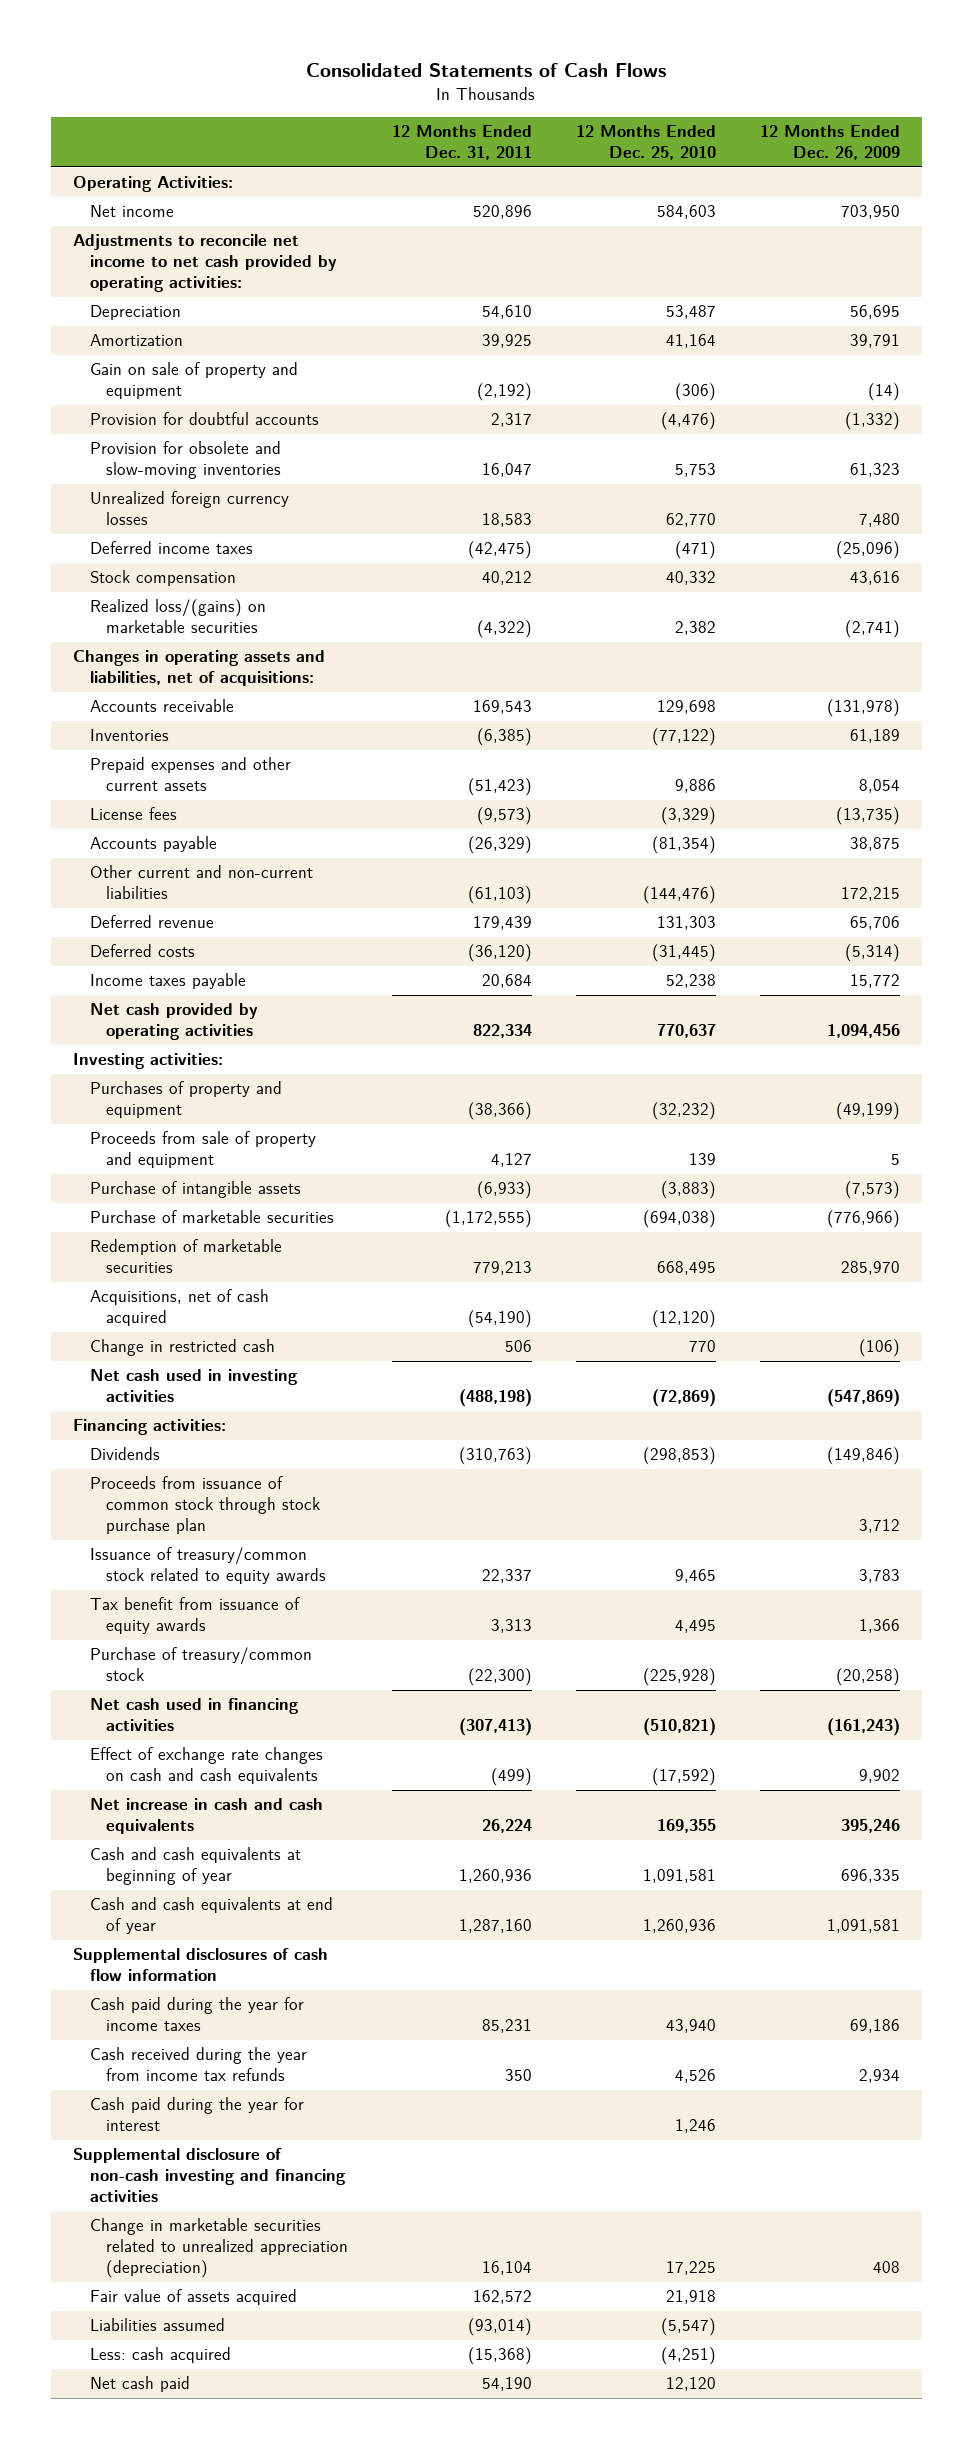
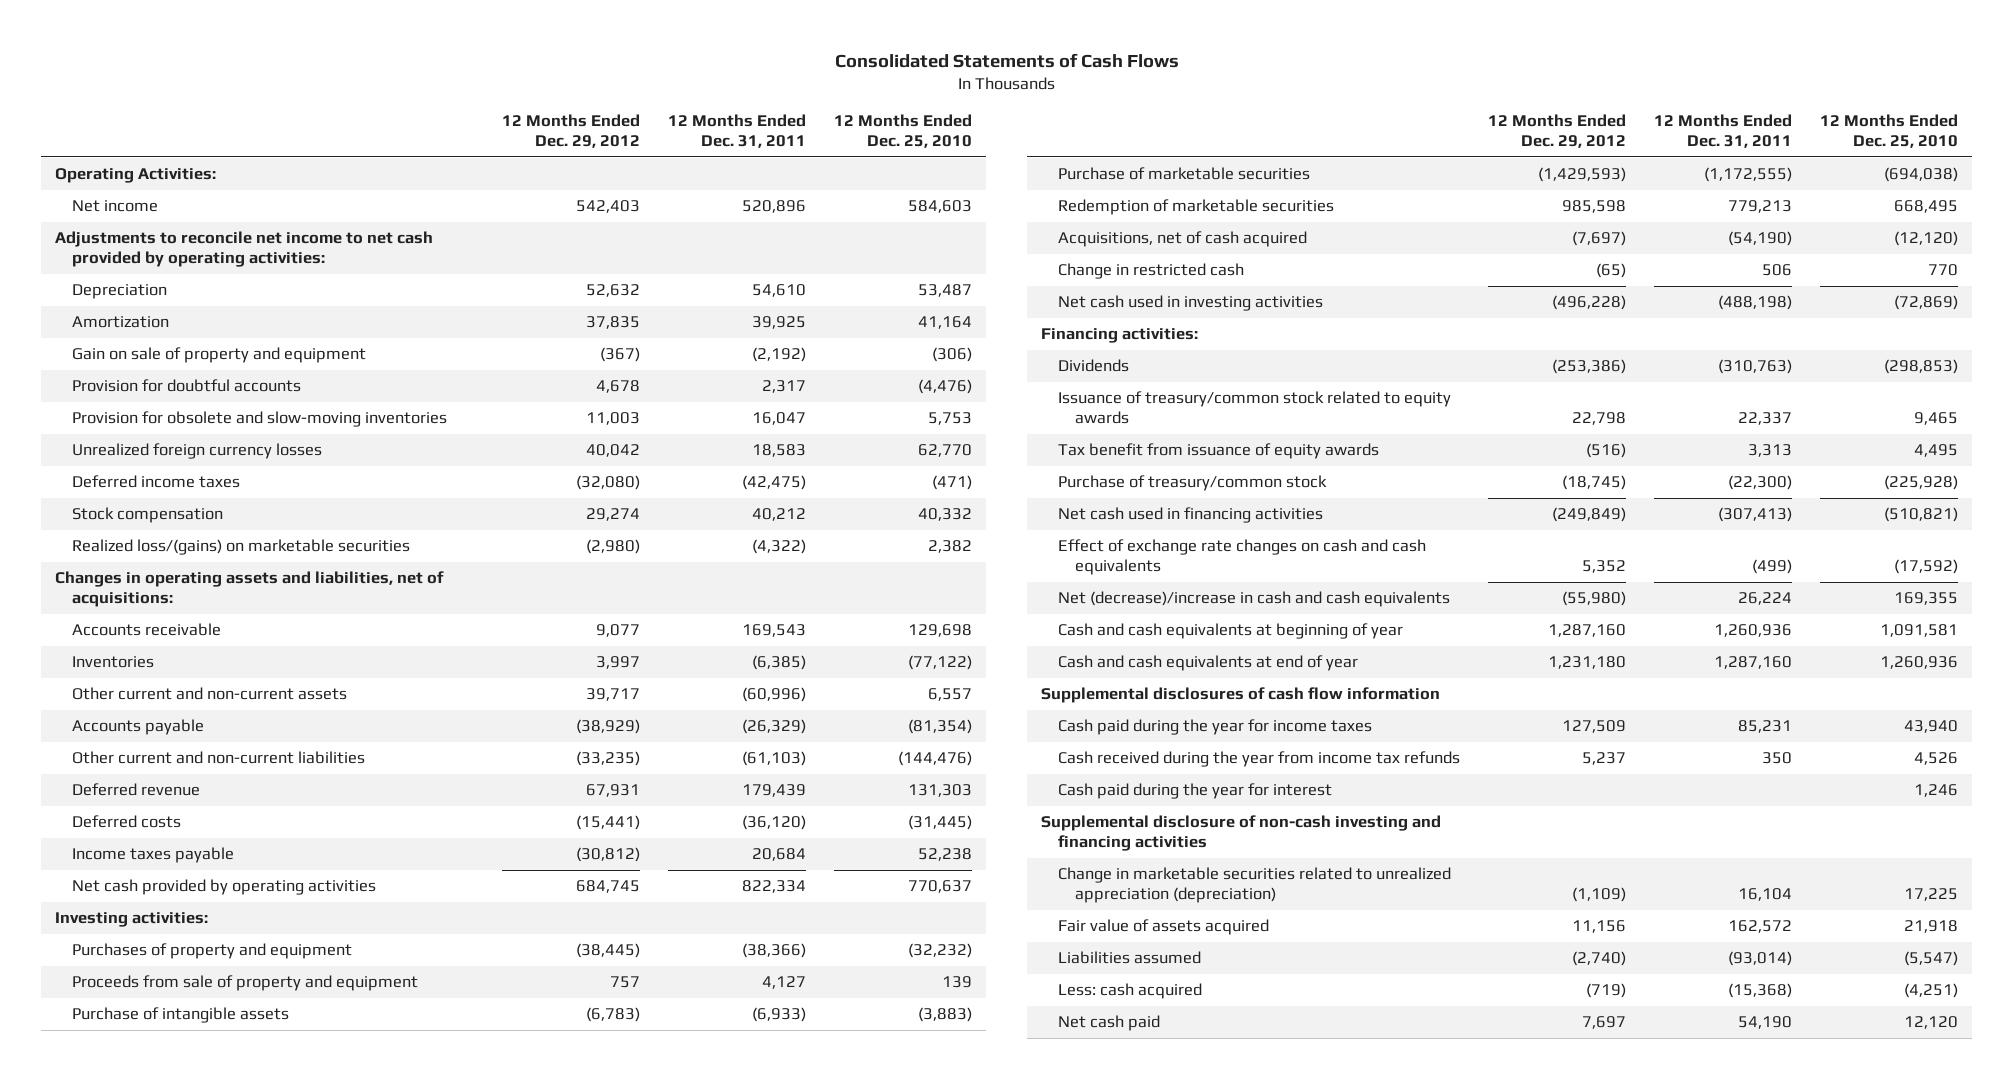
- | 12 Months Ended Dec. 31, 2011 | 12 Months Ended Dec. 25, 2010 | 12 Months Ended Dec. 26, 2009
+ | 12 Months Ended Dec. 29, 2012 | 12 Months Ended Dec. 31, 2011 | 12 Months Ended Dec. 25, 2010
- Prepaid expenses and other current assets | (51,423) | 9,886 | 8,054
- License fees | (9,573) | (3,329) | (13,735)
+ Other current and non-current assets | 39,717 | (60,996) | 6,557
- Proceeds from issuance of common stock through stock purchase plan | | | 3,712
- Net increase in cash and cash equivalents | 26,224 | 169,355 | 395,246
+ Net (decrease)/increase in cash and cash equivalents | (55,980) | 26,224 | 169,355

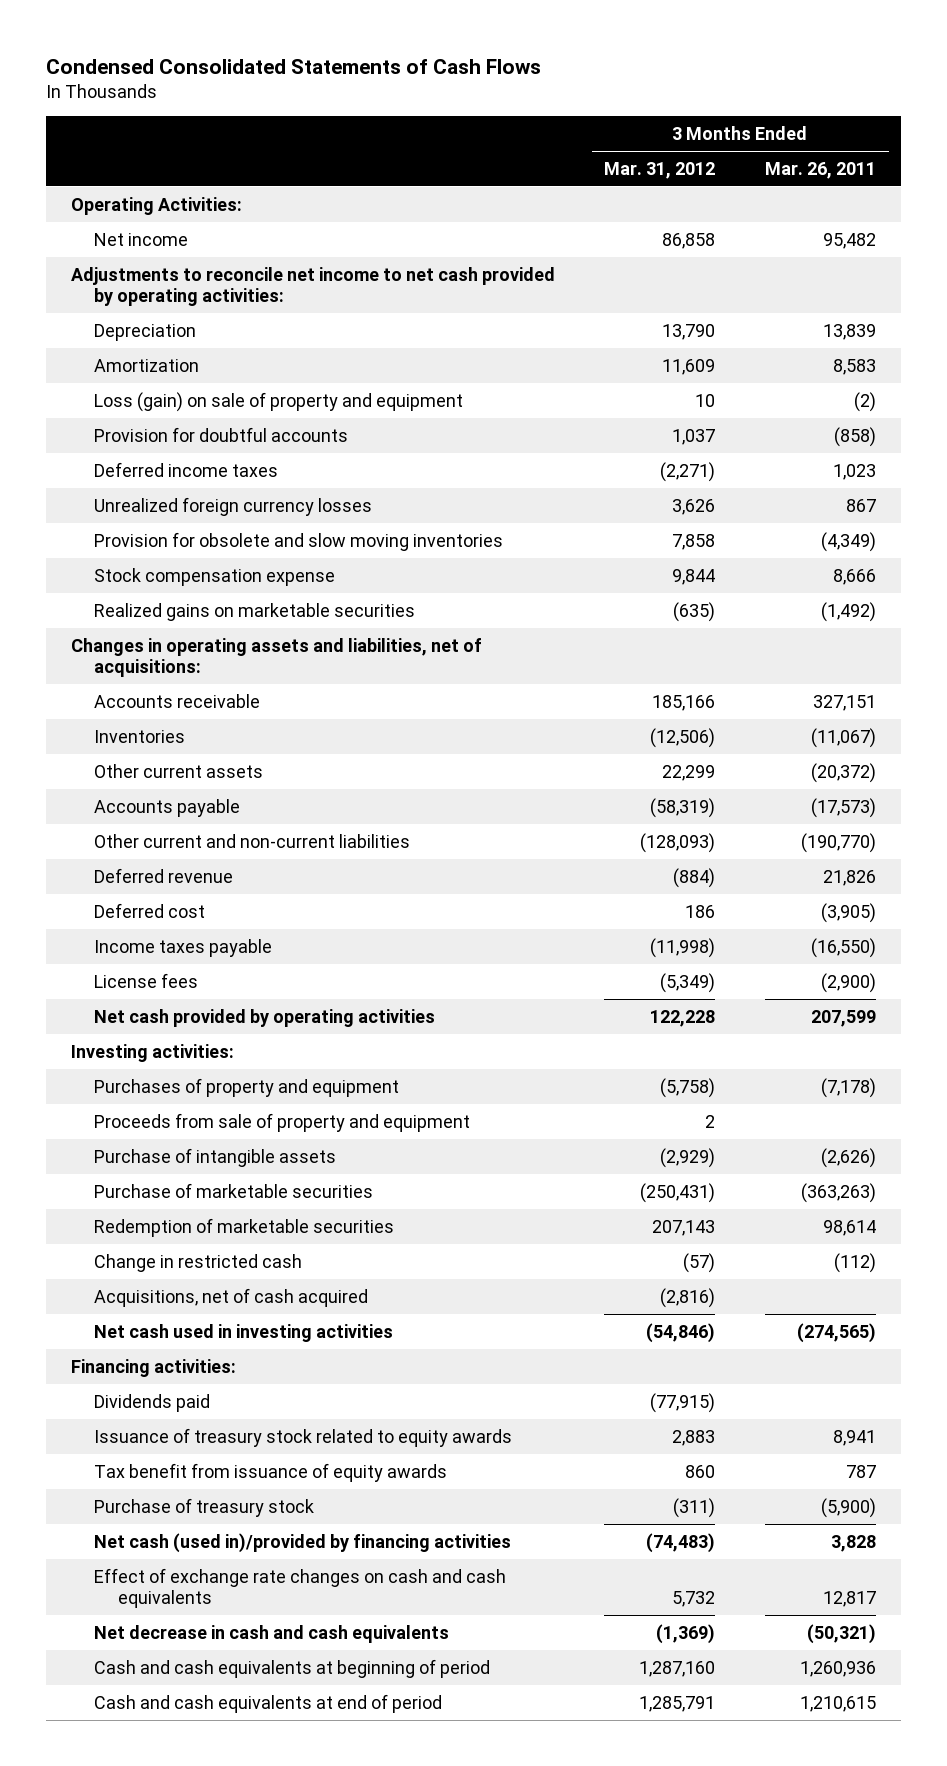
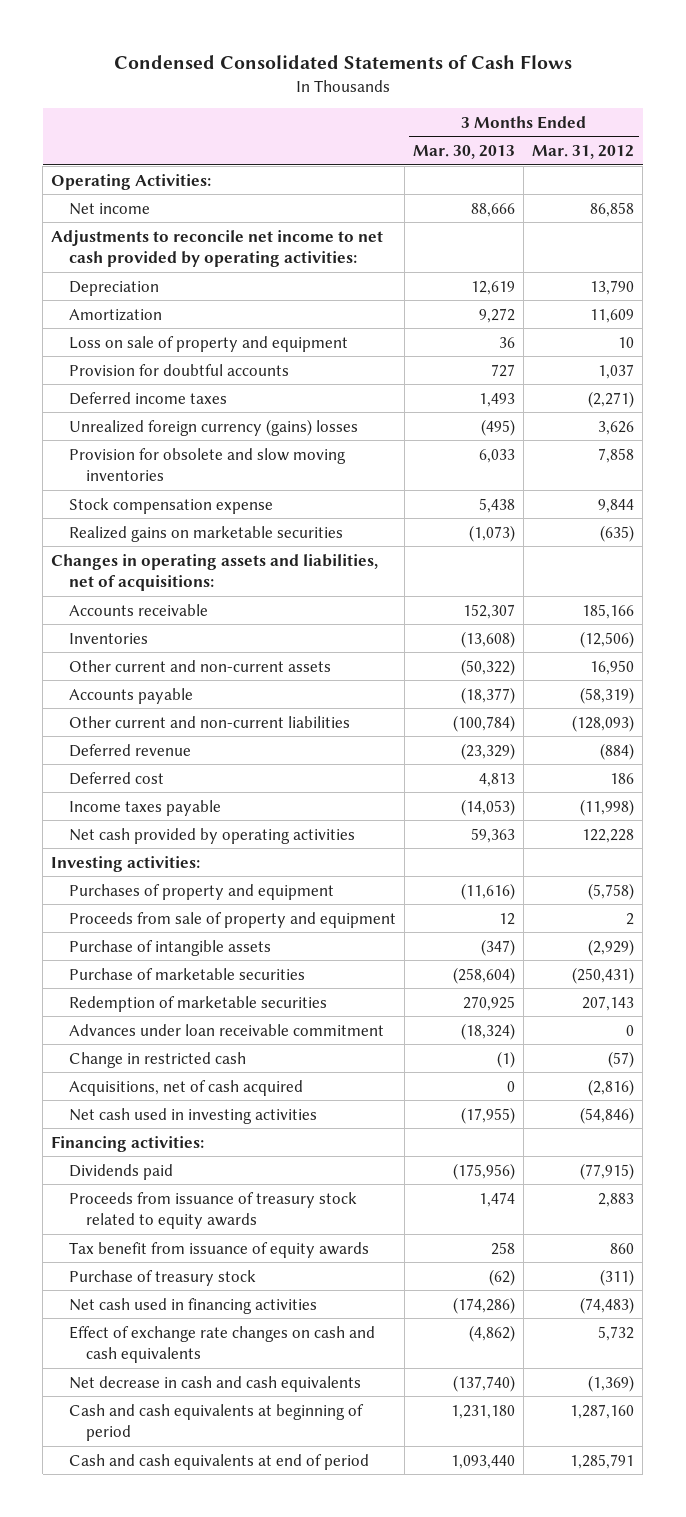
- | 3 Months Ended Mar. 31, 2012 | 3 Months Ended Mar. 26, 2011
+ | 3 Months Ended Mar. 30, 2013 | 3 Months Ended Mar. 31, 2012
- Loss (gain) on sale of property and equipment | 10 | (2)
+ Loss on sale of property and equipment | 36 | 10
- Unrealized foreign currency losses | 3,626 | 867
+ Unrealized foreign currency (gains) losses | (495) | 3,626
- Other current assets | 22,299 | (20,372)
+ Other current and non-current assets | (50,322) | 16,950
- License fees | (5,349) | (2,900)
+ Advances under loan receivable commitment | (18,324) | 0
- Issuance of treasury stock related to equity awards | 2,883 | 8,941
+ Proceeds from issuance of treasury stock related to equity awards | 1,474 | 2,883
- Net cash (used in)/provided by financing activities | (74,483) | 3,828
+ Net cash used in financing activities | (174,286) | (74,483)

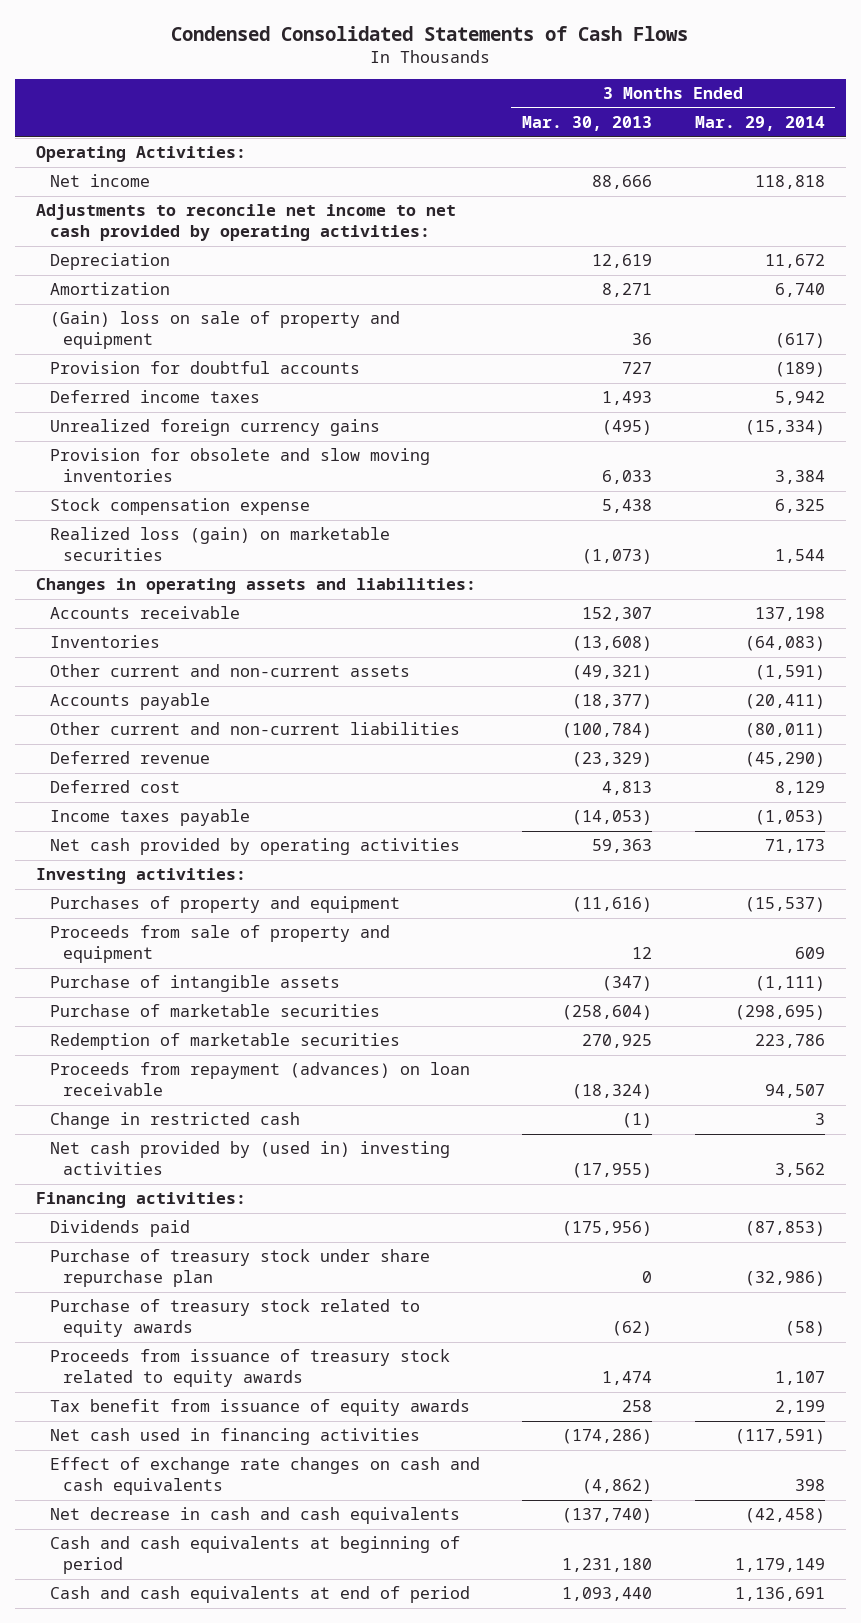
- | 3 Months Ended Mar. 30, 2013 | 3 Months Ended Mar. 31, 2012
+ | 3 Months Ended Mar. 30, 2013 | 3 Months Ended Mar. 29, 2014
- Amortization | 9,272 | 11,609
- Loss on sale of property and equipment | 36 | 10
+ Amortization | 8,271 | 6,740
+ (Gain) loss on sale of property and equipment | 36 | (617)
- Unrealized foreign currency (gains) losses | (495) | 3,626
+ Unrealized foreign currency gains | (495) | (15,334)
- Realized gains on marketable securities | (1,073) | (635)
- Changes in operating assets and liabilities, net of acquisitions:
+ Realized loss (gain) on marketable securities | (1,073) | 1,544
+ Changes in operating assets and liabilities:
- Other current and non-current assets | (50,322) | 16,950
+ Other current and non-current assets | (49,321) | (1,591)
- Advances under loan receivable commitment | (18,324) | 0
+ Proceeds from repayment (advances) on loan receivable | (18,324) | 94,507
- Acquisitions, net of cash acquired | 0 | (2,816)
- Net cash used in investing activities | (17,955) | (54,846)
+ Net cash provided by (used in) investing activities | (17,955) | 3,562
+ Purchase of treasury stock under share repurchase plan | 0 | (32,986)
+ Purchase of treasury stock related to equity awards | (62) | (58)
- Purchase of treasury stock | (62) | (311)

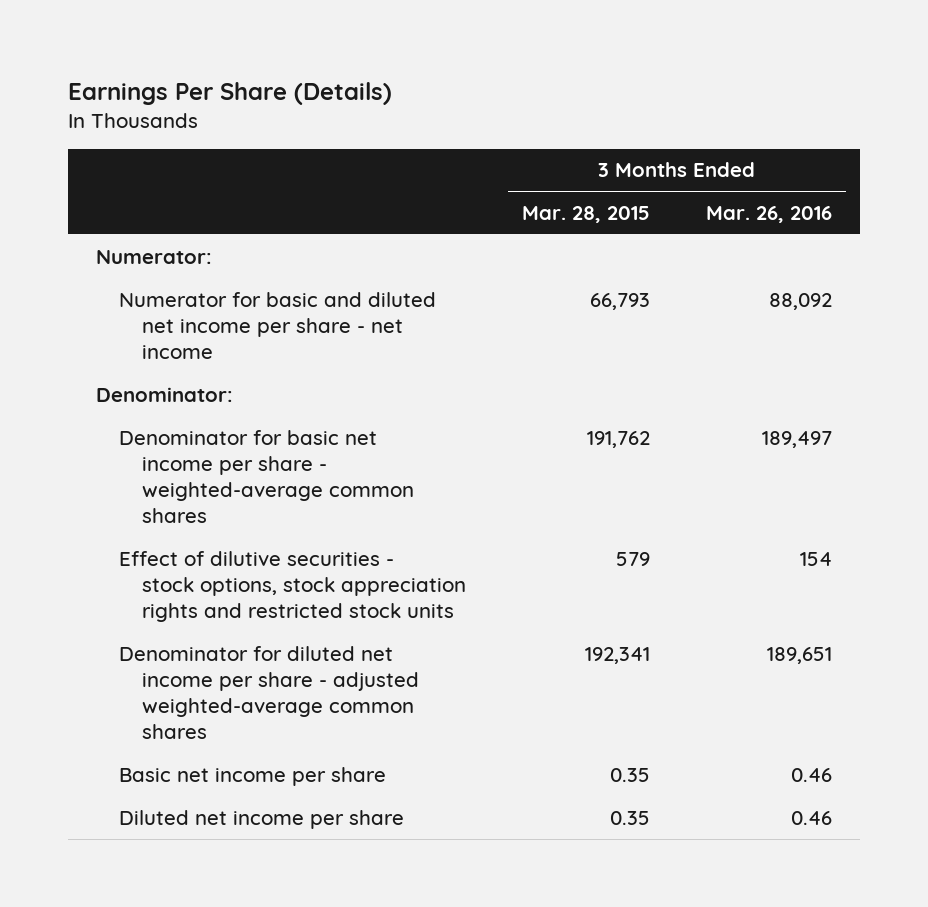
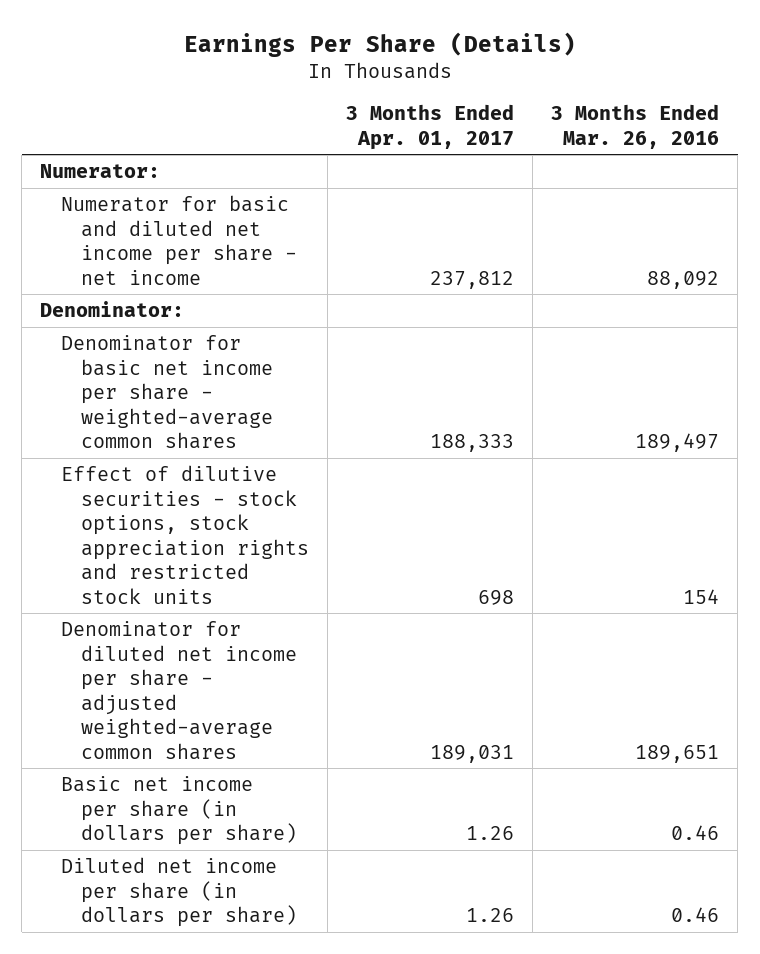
- | 3 Months Ended Mar. 28, 2015 | 3 Months Ended Mar. 26, 2016
+ | 3 Months Ended Apr. 01, 2017 | 3 Months Ended Mar. 26, 2016
- Basic net income per share | 0.35 | 0.46
- Diluted net income per share | 0.35 | 0.46
+ Basic net income per share (in dollars per share) | 1.26 | 0.46
+ Diluted net income per share (in dollars per share) | 1.26 | 0.46

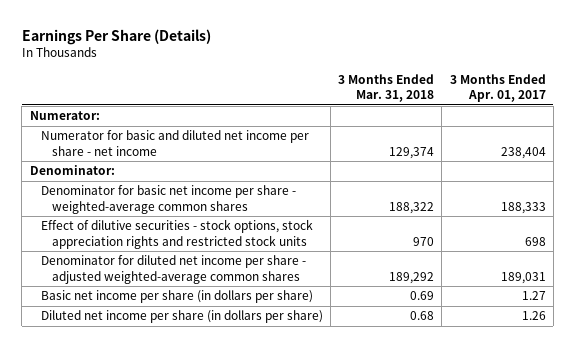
- | 3 Months Ended Apr. 01, 2017 | 3 Months Ended Mar. 26, 2016
+ | 3 Months Ended Mar. 31, 2018 | 3 Months Ended Apr. 01, 2017
- Numerator for basic and diluted net income per share - net income | 237,812 | 88,092
+ Numerator for basic and diluted net income per share - net income | 129,374 | 238,404
- Basic net income per share (in dollars per share) | 1.26 | 0.46
+ Basic net income per share (in dollars per share) | 0.69 | 1.27

